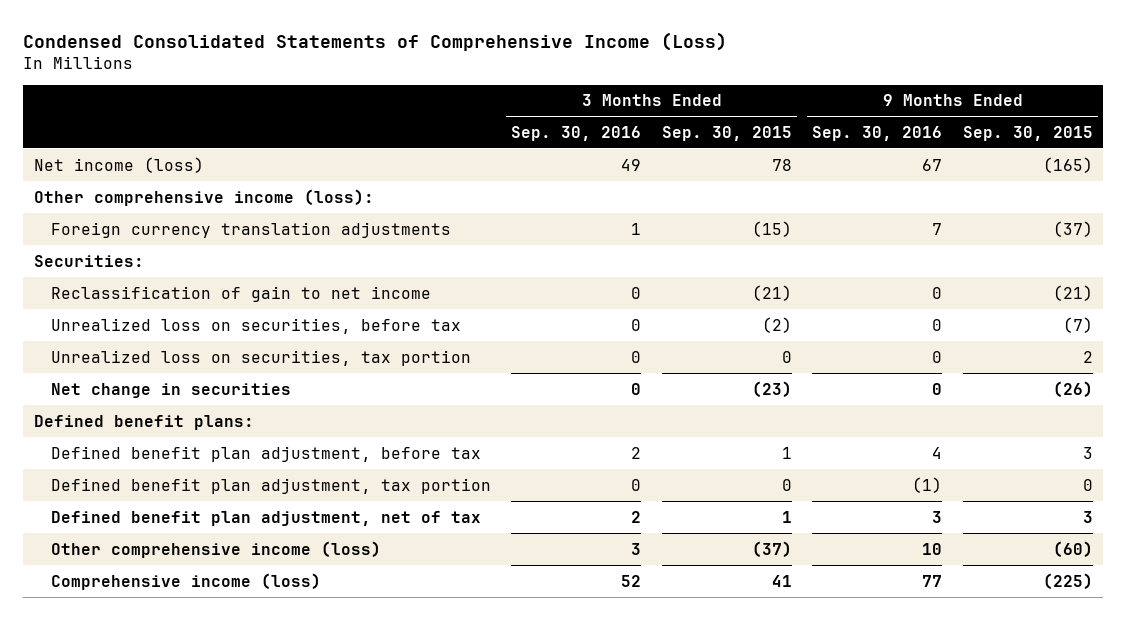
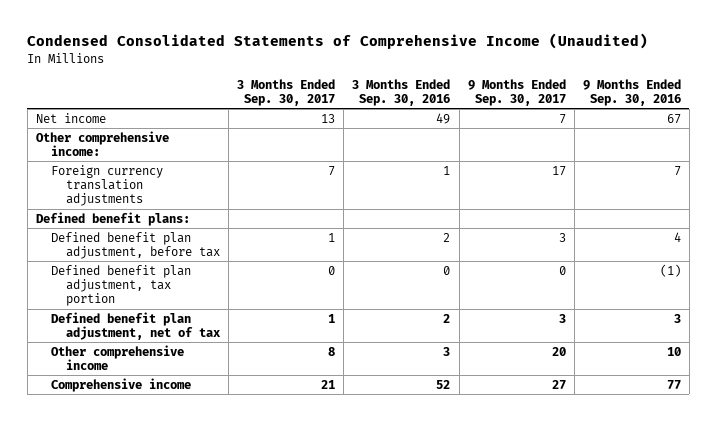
- Condensed Consolidated Statements of Comprehensive Income (Loss)
+ Condensed Consolidated Statements of Comprehensive Income (Unaudited)
- | 3 Months Ended Sep. 30, 2016 | 3 Months Ended Sep. 30, 2015 | 9 Months Ended Sep. 30, 2016 | 9 Months Ended Sep. 30, 2015
+ | 3 Months Ended Sep. 30, 2017 | 3 Months Ended Sep. 30, 2016 | 9 Months Ended Sep. 30, 2017 | 9 Months Ended Sep. 30, 2016
- Net income (loss) | 49 | 78 | 67 | (165)
- Other comprehensive income (loss):
+ Net income | 13 | 49 | 7 | 67
+ Other comprehensive income:
- Securities:
- Reclassification of gain to net income | 0 | (21) | 0 | (21)
- Unrealized loss on securities, before tax | 0 | (2) | 0 | (7)
- Unrealized loss on securities, tax portion | 0 | 0 | 0 | 2
- Net change in securities | 0 | (23) | 0 | (26)
- Other comprehensive income (loss) | 3 | (37) | 10 | (60)
- Comprehensive income (loss) | 52 | 41 | 77 | (225)
+ Other comprehensive income | 8 | 3 | 20 | 10
+ Comprehensive income | 21 | 52 | 27 | 77

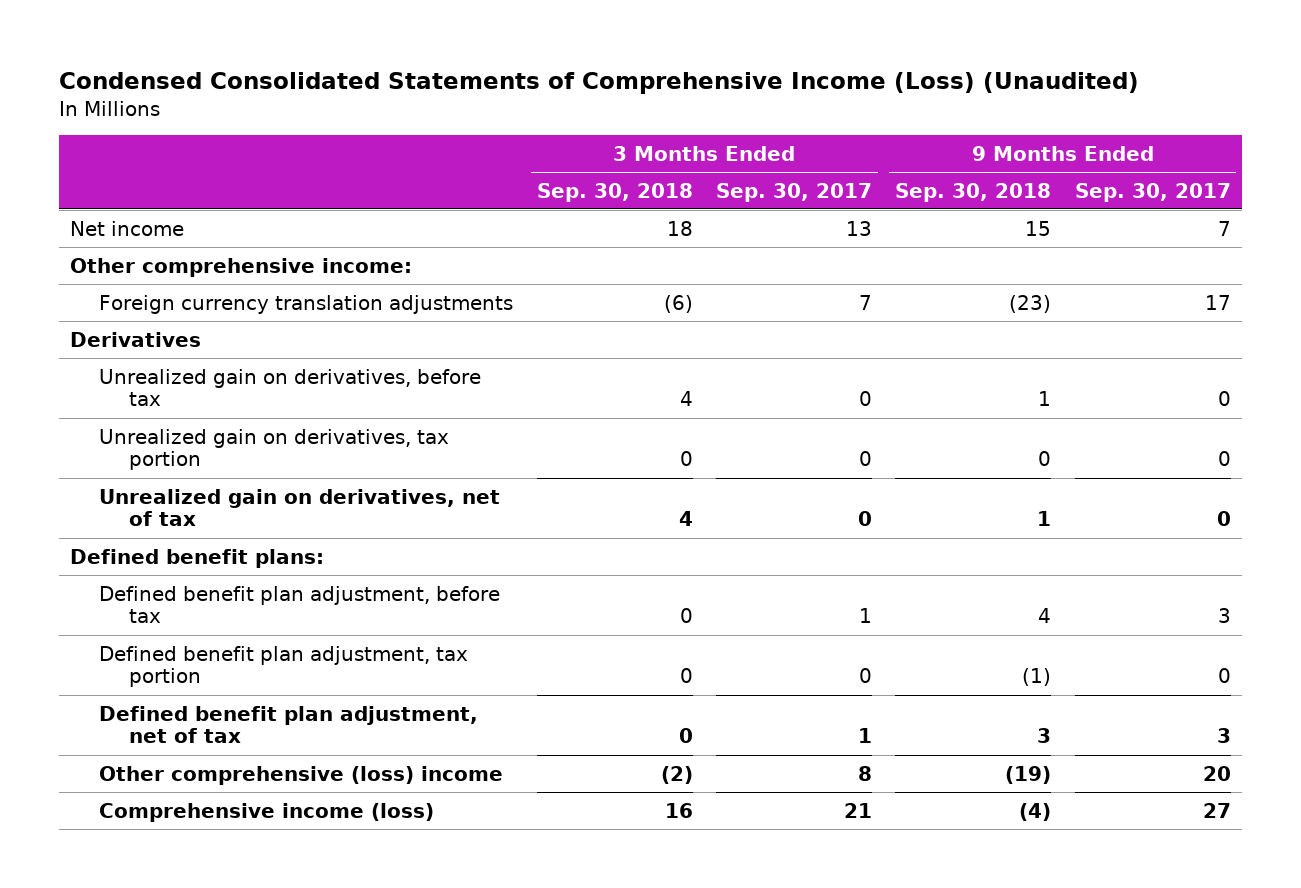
- Condensed Consolidated Statements of Comprehensive Income (Unaudited)
+ Condensed Consolidated Statements of Comprehensive Income (Loss) (Unaudited)
- | 3 Months Ended Sep. 30, 2017 | 3 Months Ended Sep. 30, 2016 | 9 Months Ended Sep. 30, 2017 | 9 Months Ended Sep. 30, 2016
+ | 3 Months Ended Sep. 30, 2018 | 3 Months Ended Sep. 30, 2017 | 9 Months Ended Sep. 30, 2018 | 9 Months Ended Sep. 30, 2017
+ Derivatives
+ Unrealized gain on derivatives, before tax | 4 | 0 | 1 | 0
+ Unrealized gain on derivatives, tax portion | 0 | 0 | 0 | 0
+ Unrealized gain on derivatives, net of tax | 4 | 0 | 1 | 0
- Other comprehensive income | 8 | 3 | 20 | 10
- Comprehensive income | 21 | 52 | 27 | 77
+ Other comprehensive (loss) income | (2) | 8 | (19) | 20
+ Comprehensive income (loss) | 16 | 21 | (4) | 27

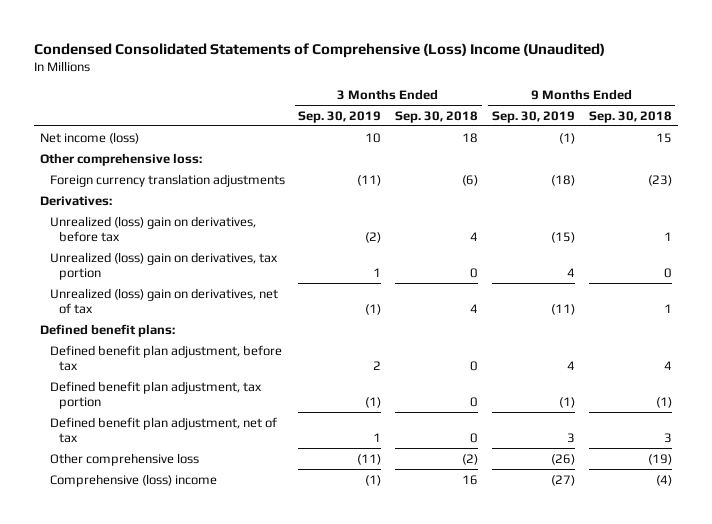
- Condensed Consolidated Statements of Comprehensive Income (Loss) (Unaudited)
+ Condensed Consolidated Statements of Comprehensive (Loss) Income (Unaudited)
- | 3 Months Ended Sep. 30, 2018 | 3 Months Ended Sep. 30, 2017 | 9 Months Ended Sep. 30, 2018 | 9 Months Ended Sep. 30, 2017
+ | 3 Months Ended Sep. 30, 2019 | 3 Months Ended Sep. 30, 2018 | 9 Months Ended Sep. 30, 2019 | 9 Months Ended Sep. 30, 2018
- Net income | 18 | 13 | 15 | 7
- Other comprehensive income:
+ Net income (loss) | 10 | 18 | (1) | 15
+ Other comprehensive loss:
- Derivatives
- Unrealized gain on derivatives, before tax | 4 | 0 | 1 | 0
- Unrealized gain on derivatives, tax portion | 0 | 0 | 0 | 0
- Unrealized gain on derivatives, net of tax | 4 | 0 | 1 | 0
+ Derivatives:
+ Unrealized (loss) gain on derivatives, before tax | (2) | 4 | (15) | 1
+ Unrealized (loss) gain on derivatives, tax portion | 1 | 0 | 4 | 0
+ Unrealized (loss) gain on derivatives, net of tax | (1) | 4 | (11) | 1
- Other comprehensive (loss) income | (2) | 8 | (19) | 20
- Comprehensive income (loss) | 16 | 21 | (4) | 27
+ Other comprehensive loss | (11) | (2) | (26) | (19)
+ Comprehensive (loss) income | (1) | 16 | (27) | (4)

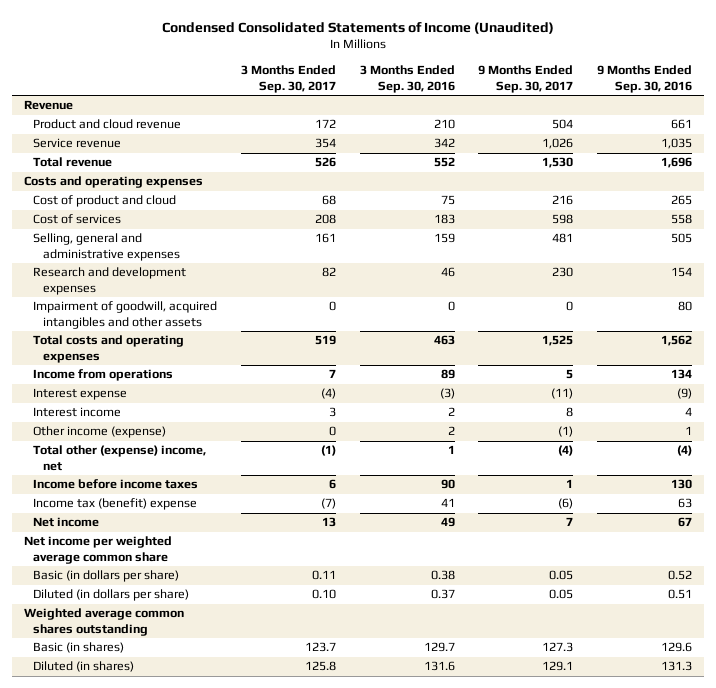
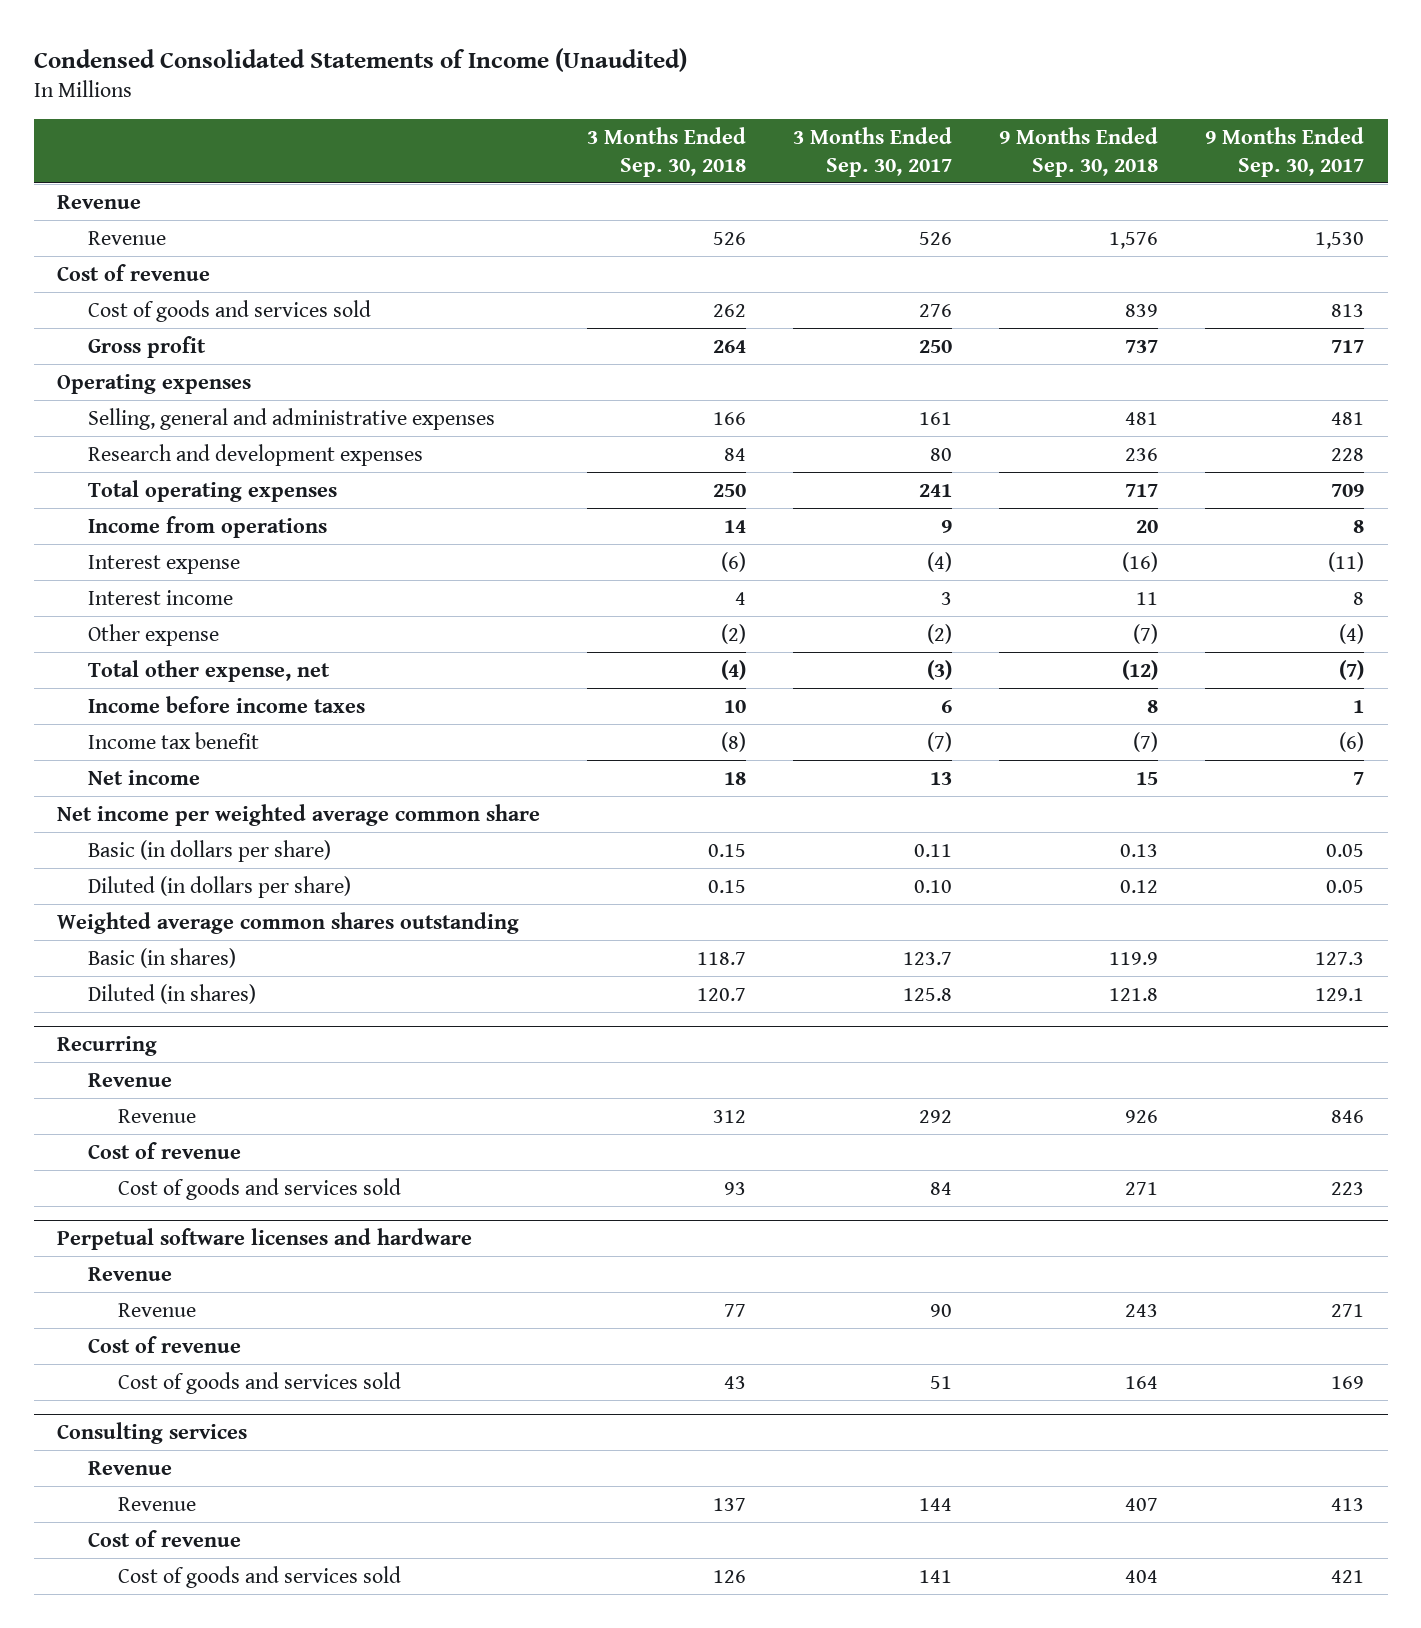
- | 3 Months Ended Sep. 30, 2017 | 3 Months Ended Sep. 30, 2016 | 9 Months Ended Sep. 30, 2017 | 9 Months Ended Sep. 30, 2016
+ | 3 Months Ended Sep. 30, 2018 | 3 Months Ended Sep. 30, 2017 | 9 Months Ended Sep. 30, 2018 | 9 Months Ended Sep. 30, 2017
- Product and cloud revenue | 172 | 210 | 504 | 661
- Service revenue | 354 | 342 | 1,026 | 1,035
- Total revenue | 526 | 552 | 1,530 | 1,696
- Costs and operating expenses
- Cost of product and cloud | 68 | 75 | 216 | 265
- Cost of services | 208 | 183 | 598 | 558
+ Revenue | 526 | 526 | 1,576 | 1,530
+ Cost of revenue
+ Cost of goods and services sold | 262 | 276 | 839 | 813
+ Gross profit | 264 | 250 | 737 | 717
+ Operating expenses
- Research and development expenses | 82 | 46 | 230 | 154
- Impairment of goodwill, acquired intangibles and other assets | 0 | 0 | 0 | 80
- Total costs and operating expenses | 519 | 463 | 1,525 | 1,562
- Income from operations | 7 | 89 | 5 | 134
+ Research and development expenses | 84 | 80 | 236 | 228
+ Total operating expenses | 250 | 241 | 717 | 709
+ Income from operations | 14 | 9 | 20 | 8
- Other income (expense) | 0 | 2 | (1) | 1
- Total other (expense) income, net | (1) | 1 | (4) | (4)
+ Other expense | (2) | (2) | (7) | (4)
+ Total other expense, net | (4) | (3) | (12) | (7)
- Income tax (benefit) expense | (7) | 41 | (6) | 63
+ Income tax benefit | (8) | (7) | (7) | (6)
+ Recurring
+ Revenue
+ Revenue | 312 | 292 | 926 | 846
+ Cost of revenue
+ Cost of goods and services sold | 93 | 84 | 271 | 223
+ Perpetual software licenses and hardware
+ Revenue
+ Revenue | 77 | 90 | 243 | 271
+ Cost of revenue
+ Cost of goods and services sold | 43 | 51 | 164 | 169
+ Consulting services
+ Revenue
+ Revenue | 137 | 144 | 407 | 413
+ Cost of revenue
+ Cost of goods and services sold | 126 | 141 | 404 | 421

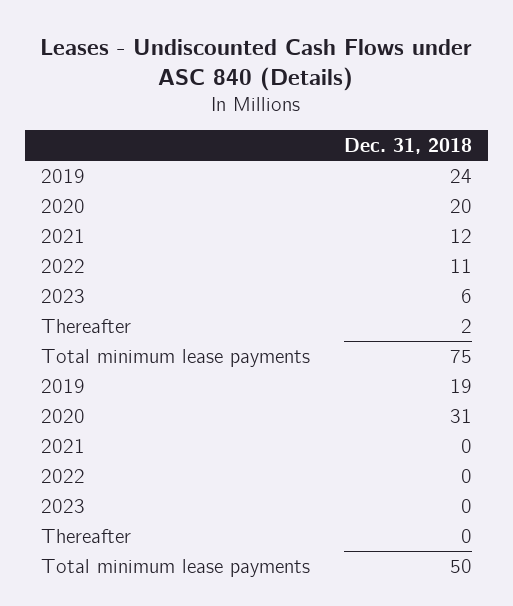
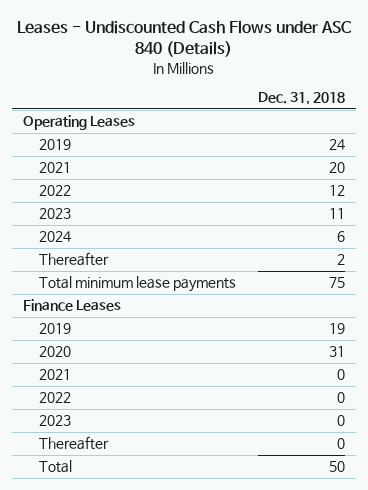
+ Operating Leases
- 2020 | 20
- 2021 | 12
- 2022 | 11
- 2023 | 6
+ 2021 | 20
+ 2022 | 12
+ 2023 | 11
+ 2024 | 6
+ Finance Leases
- Total minimum lease payments | 50
+ Total | 50

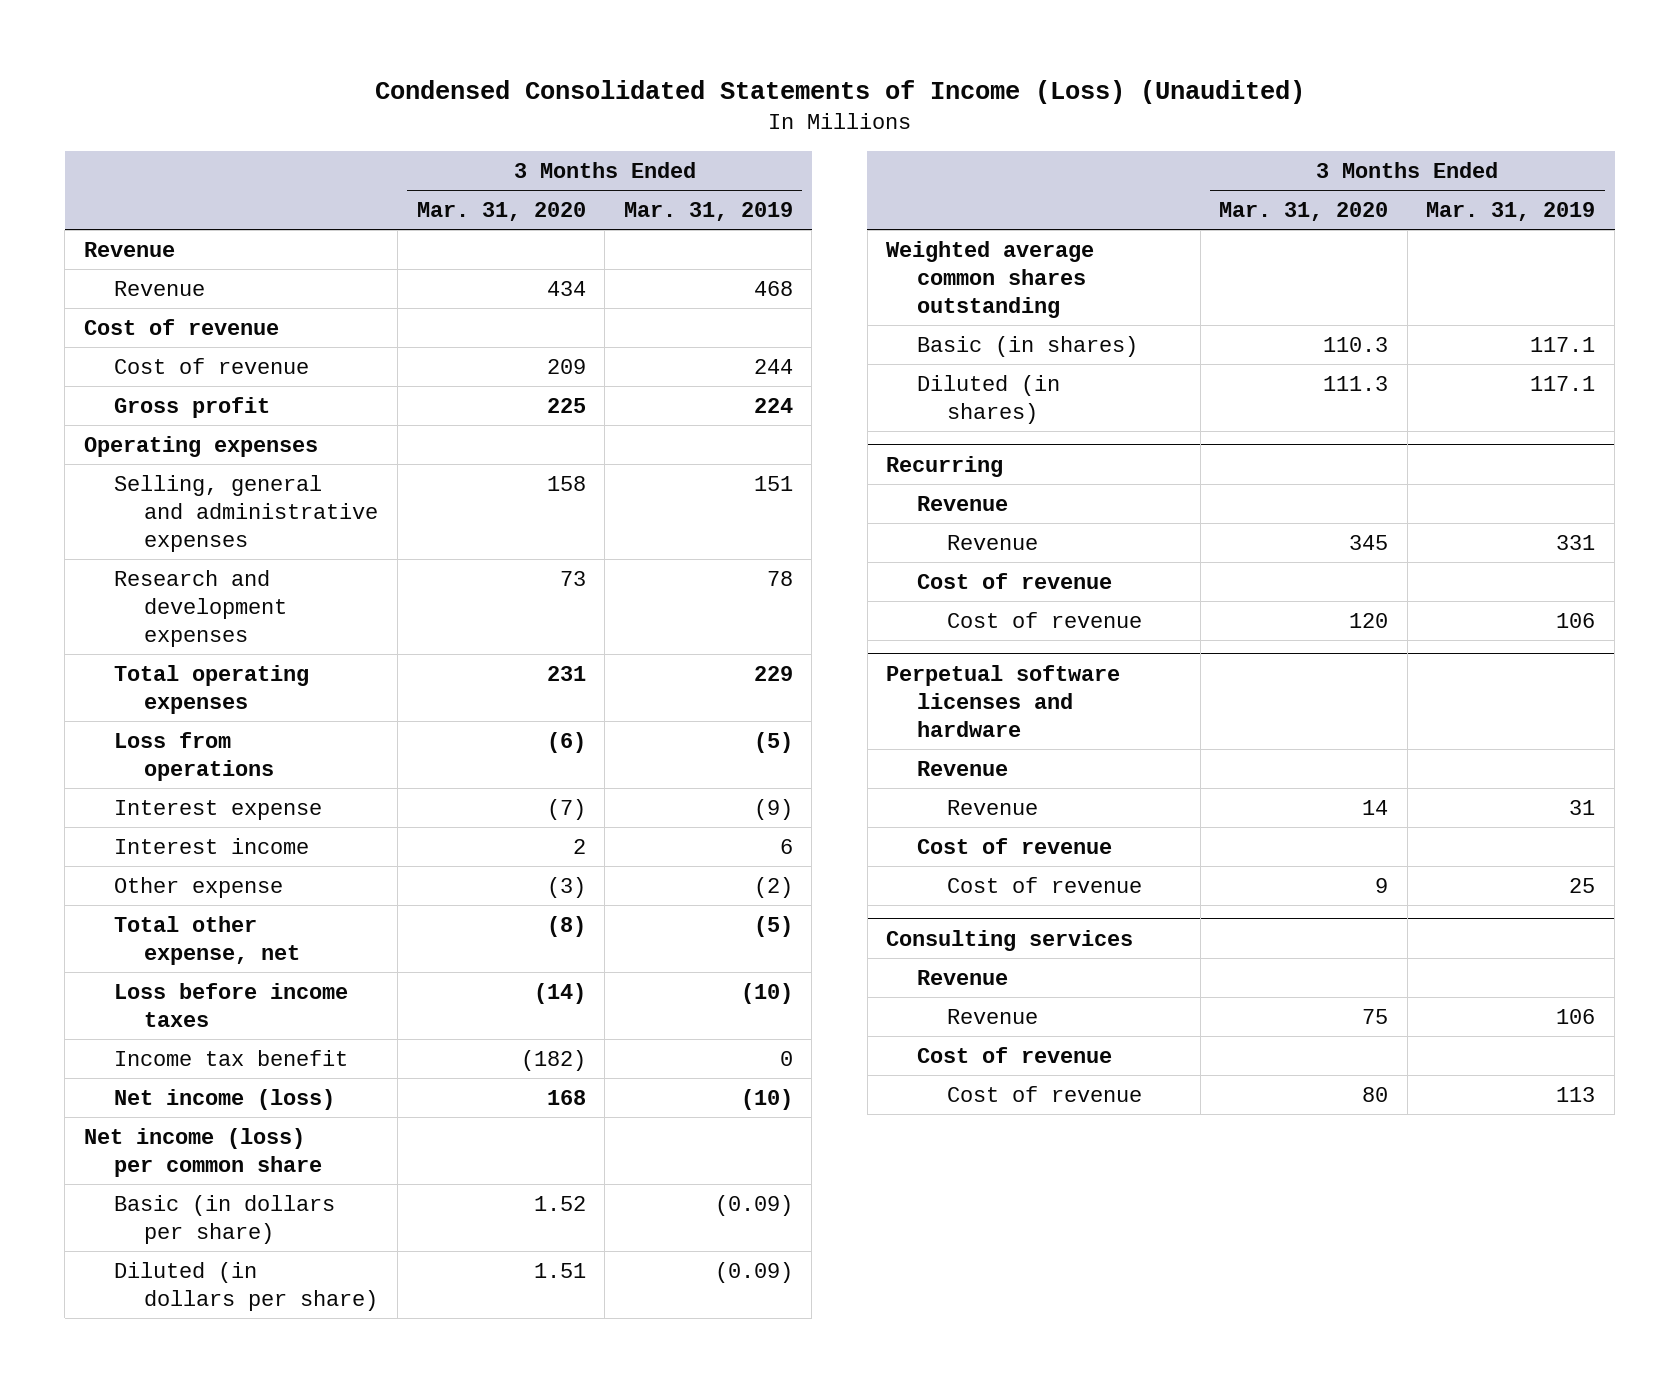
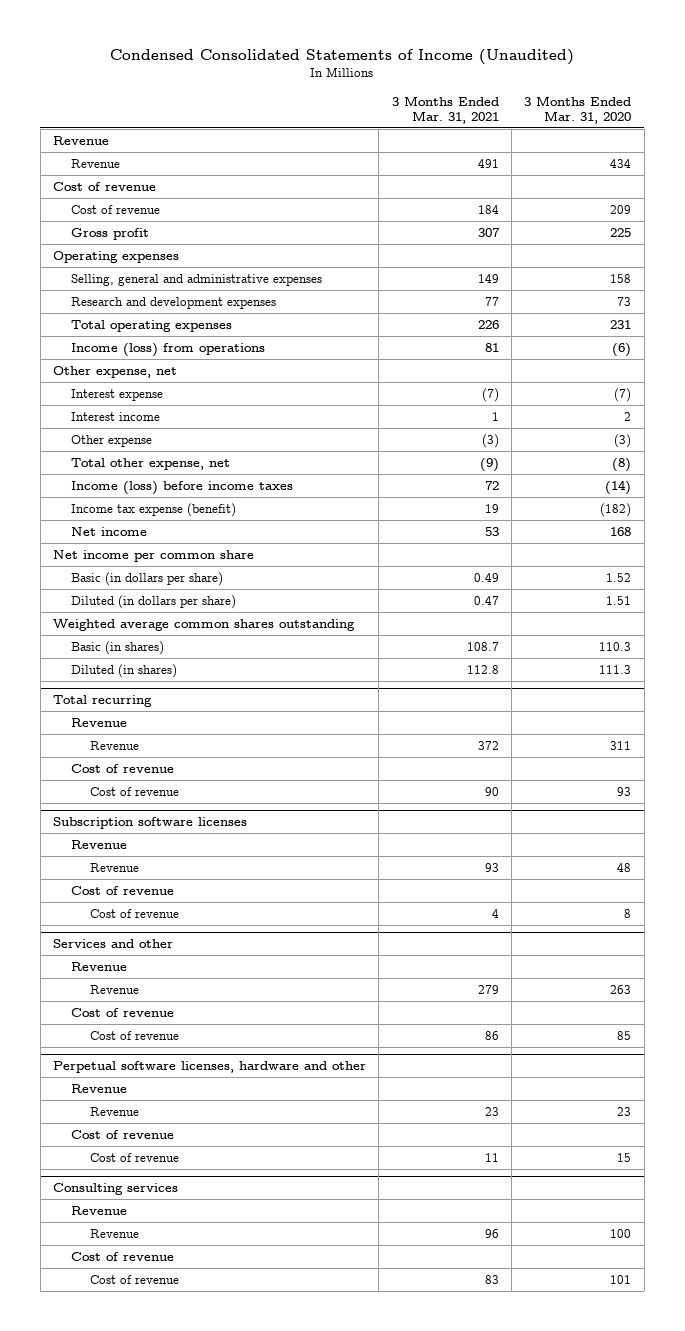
- Condensed Consolidated Statements of Income (Loss) (Unaudited)
+ Condensed Consolidated Statements of Income (Unaudited)
- | 3 Months Ended Mar. 31, 2020 | 3 Months Ended Mar. 31, 2019
+ | 3 Months Ended Mar. 31, 2021 | 3 Months Ended Mar. 31, 2020
- Loss from operations | (6) | (5)
+ Income (loss) from operations | 81 | (6)
+ Other expense, net
- Loss before income taxes | (14) | (10)
- Income tax benefit | (182) | 0
- Net income (loss) | 168 | (10)
- Net income (loss) per common share
+ Income (loss) before income taxes | 72 | (14)
+ Income tax expense (benefit) | 19 | (182)
+ Net income | 53 | 168
+ Net income per common share
- Recurring
+ Total recurring
- Revenue | 345 | 331
+ Revenue | 372 | 311
- Cost of revenue | 120 | 106
- Perpetual software licenses and hardware
+ Cost of revenue | 90 | 93
+ Subscription software licenses
- Revenue | 14 | 31
+ Revenue | 93 | 48
- Cost of revenue | 9 | 25
+ Cost of revenue | 4 | 8
+ Services and other
+ Revenue
+ Revenue | 279 | 263
+ Cost of revenue
+ Cost of revenue | 86 | 85
+ Perpetual software licenses, hardware and other
+ Revenue
+ Revenue | 23 | 23
+ Cost of revenue
+ Cost of revenue | 11 | 15
@ Consulting services
- Revenue | 75 | 106
+ Revenue | 96 | 100
- Cost of revenue | 80 | 113
+ Cost of revenue | 83 | 101

